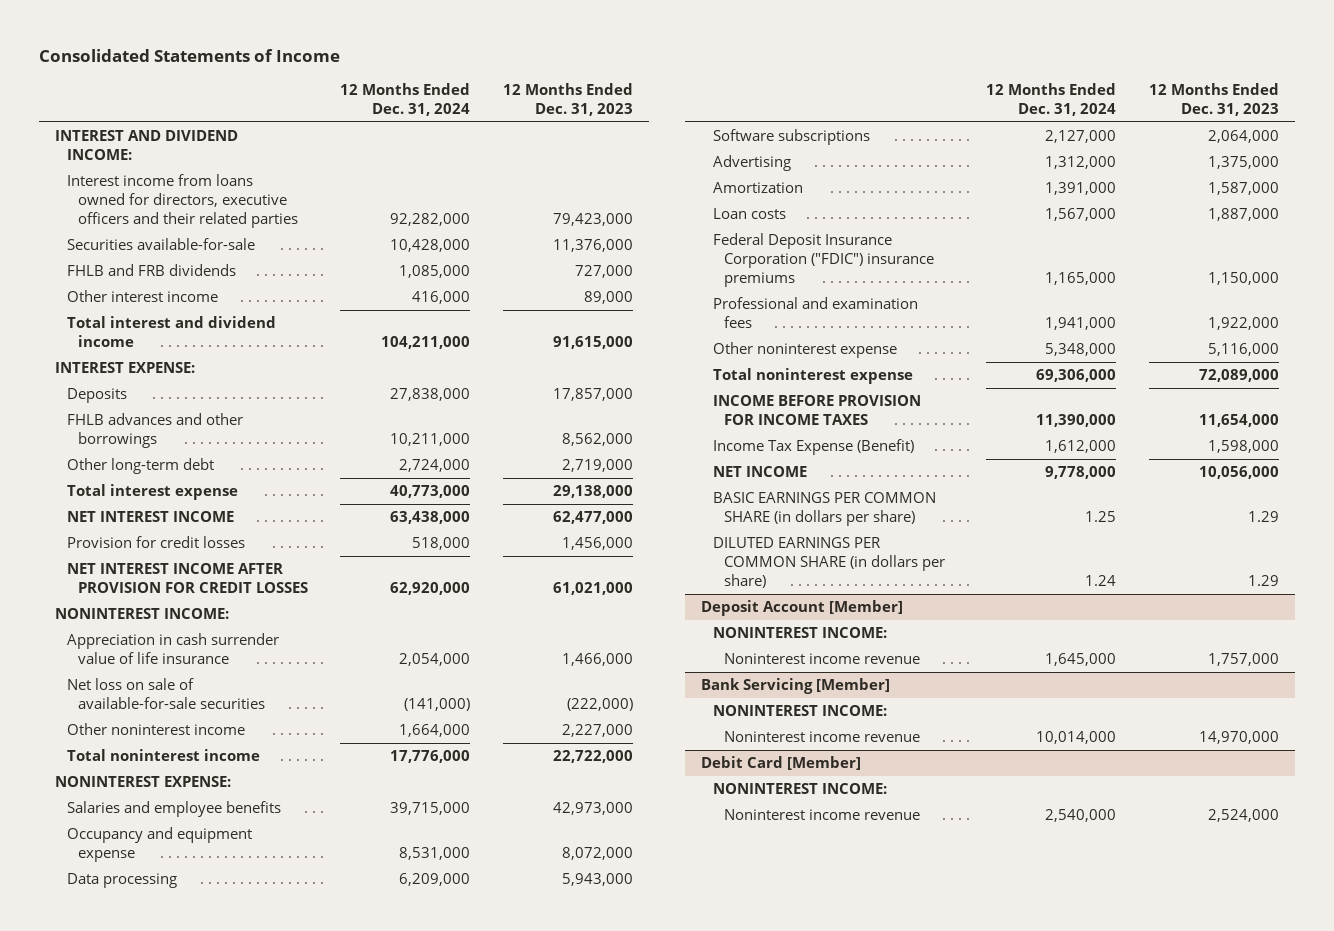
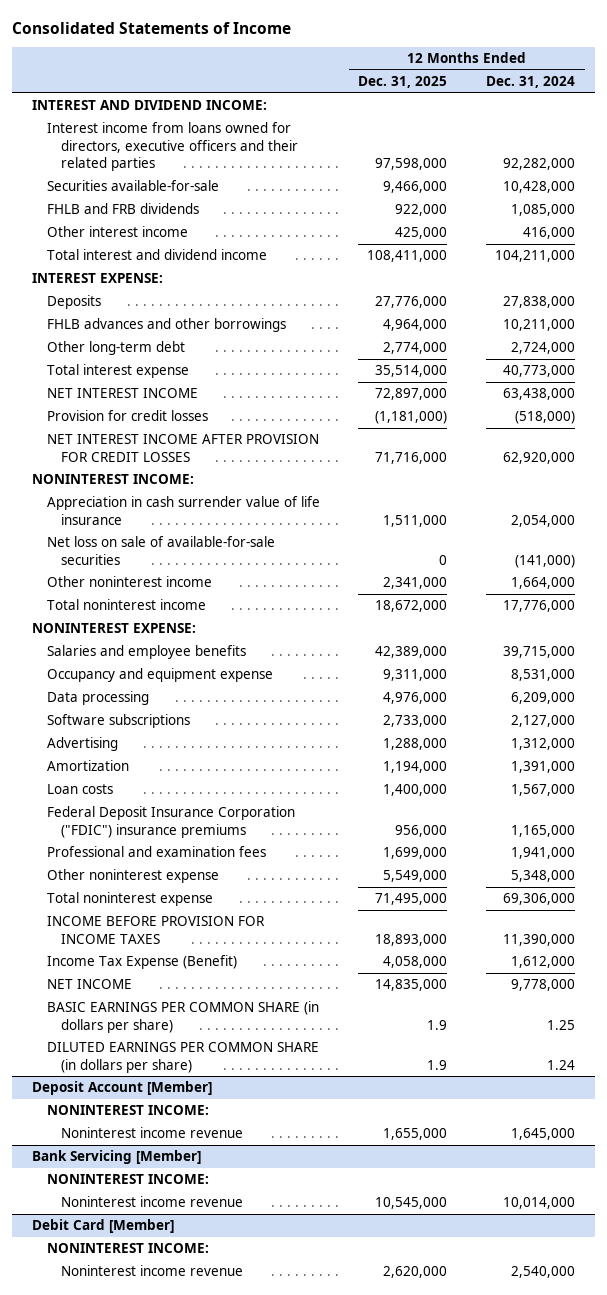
- | 12 Months Ended Dec. 31, 2024 | 12 Months Ended Dec. 31, 2023
+ | 12 Months Ended Dec. 31, 2025 | 12 Months Ended Dec. 31, 2024
- Provision for credit losses | 518,000 | 1,456,000
+ Provision for credit losses | (1,181,000) | (518,000)

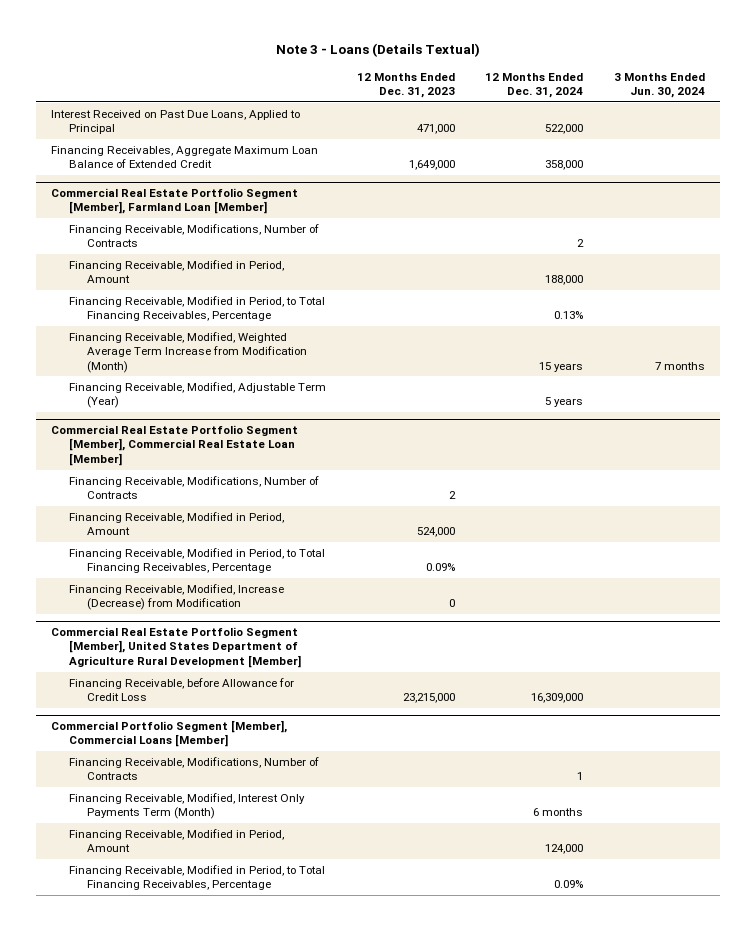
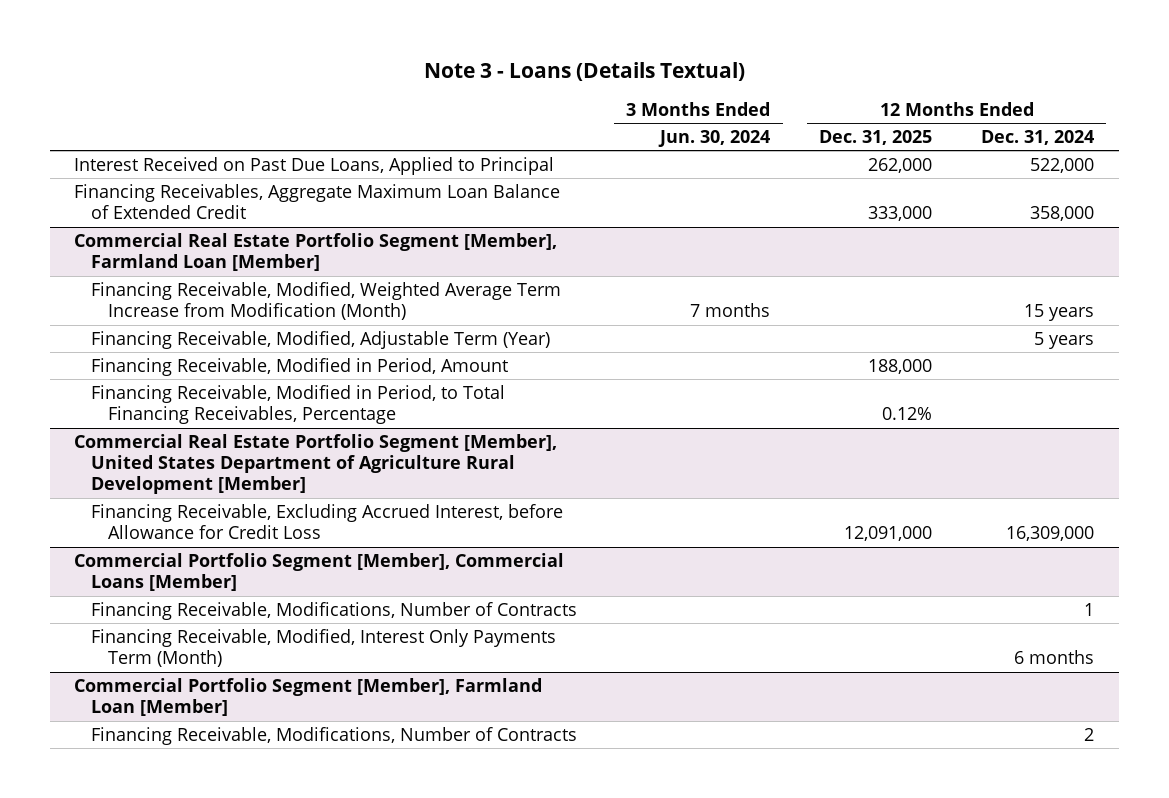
- | 12 Months Ended Dec. 31, 2023 | 12 Months Ended Dec. 31, 2024 | 3 Months Ended Jun. 30, 2024
+ | 3 Months Ended Jun. 30, 2024 | 12 Months Ended Dec. 31, 2025 | 12 Months Ended Dec. 31, 2024
@ Commercial Real Estate Portfolio Segment [Member], Farmland Loan [Member]
- Financing Receivable, Modifications, Number of Contracts | | 2 |
- Financing Receivable, Modified in Period, Amount | | 188,000 |
- Financing Receivable, Modified in Period, to Total Financing Receivables, Percentage | | 0.13% |
- Commercial Real Estate Portfolio Segment [Member], Commercial Real Estate Loan [Member]
- Financing Receivable, Modifications, Number of Contracts | 2 | |
- Financing Receivable, Modified, Increase (Decrease) from Modification | 0 | |
@ Commercial Real Estate Portfolio Segment [Member], United States Department of Agriculture Rural Development [Member]
- Financing Receivable, before Allowance for Credit Loss | 23,215,000 | 16,309,000 |
+ Financing Receivable, Excluding Accrued Interest, before Allowance for Credit Loss | | 12,091,000 | 16,309,000
@ Commercial Portfolio Segment [Member], Commercial Loans [Member]
- Financing Receivable, Modified in Period, Amount | | 124,000 |
- Financing Receivable, Modified in Period, to Total Financing Receivables, Percentage | | 0.09% |
+ Commercial Portfolio Segment [Member], Farmland Loan [Member]
+ Financing Receivable, Modifications, Number of Contracts | | | 2

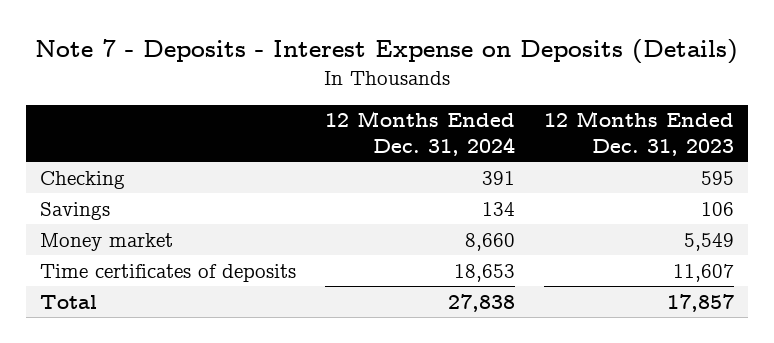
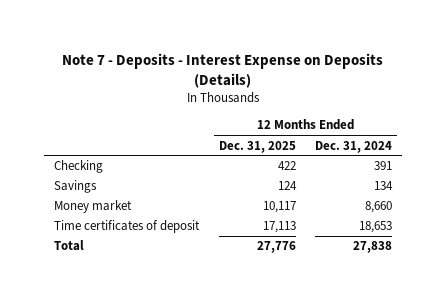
- | 12 Months Ended Dec. 31, 2024 | 12 Months Ended Dec. 31, 2023
+ | 12 Months Ended Dec. 31, 2025 | 12 Months Ended Dec. 31, 2024
- Time certificates of deposits | 18,653 | 11,607
+ Time certificates of deposit | 17,113 | 18,653

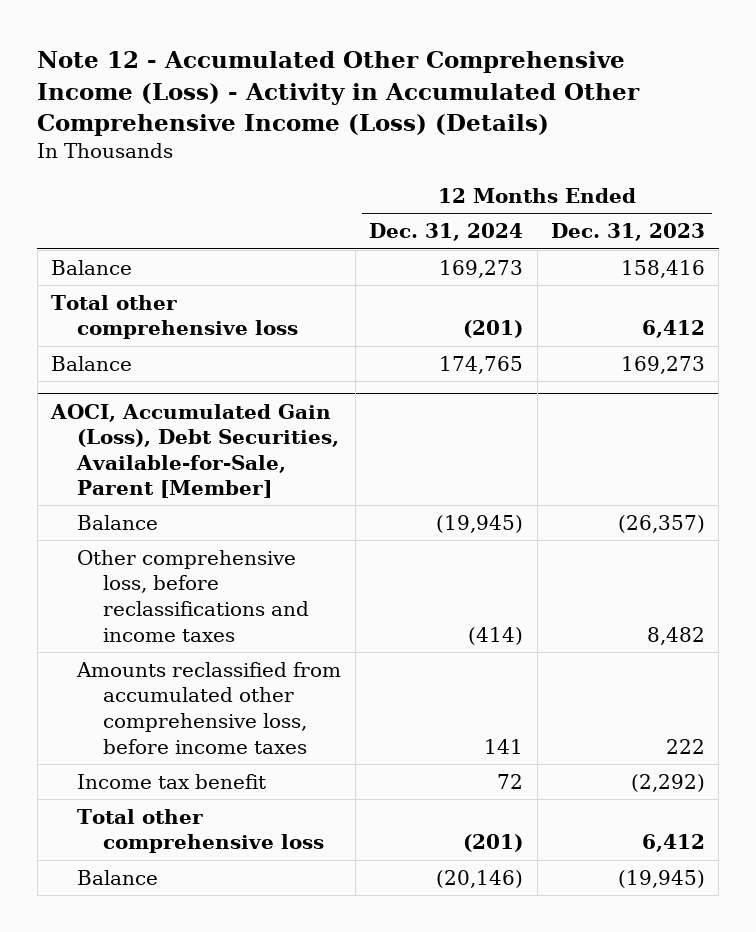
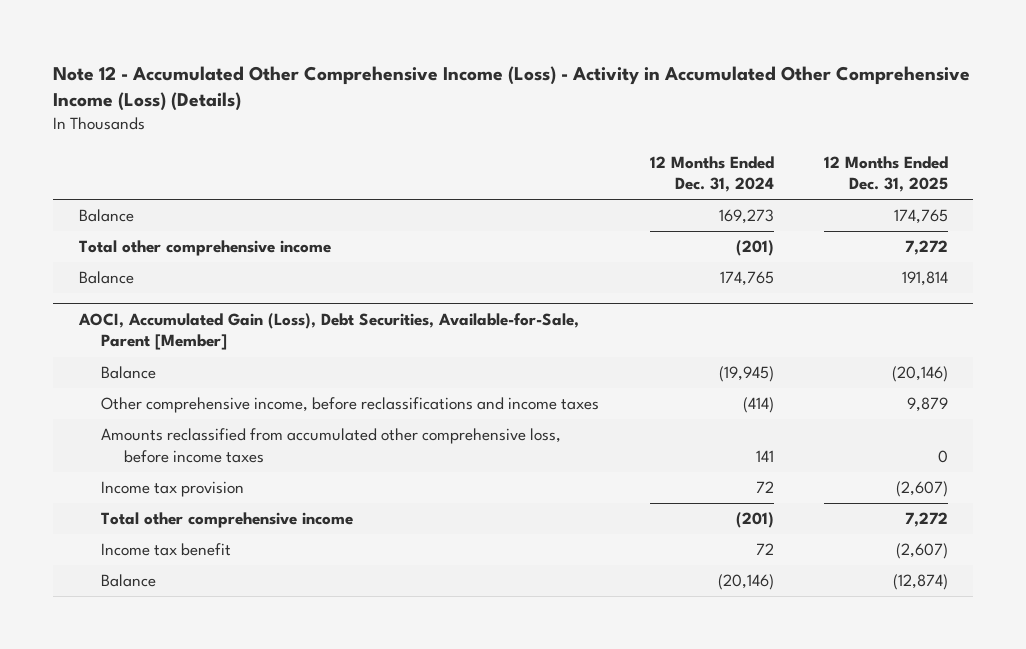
- | 12 Months Ended Dec. 31, 2024 | 12 Months Ended Dec. 31, 2023
+ | 12 Months Ended Dec. 31, 2024 | 12 Months Ended Dec. 31, 2025
- Total other comprehensive loss | (201) | 6,412
+ Total other comprehensive income | (201) | 7,272
@ AOCI, Accumulated Gain (Loss), Debt Securities, Available-for-Sale, Parent [Member]
- Other comprehensive loss, before reclassifications and income taxes | (414) | 8,482
+ Other comprehensive income, before reclassifications and income taxes | (414) | 9,879
+ Income tax provision | 72 | (2,607)
+ Total other comprehensive income | (201) | 7,272
- Total other comprehensive loss | (201) | 6,412

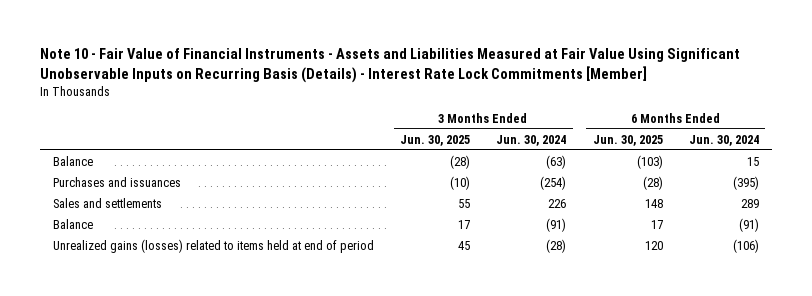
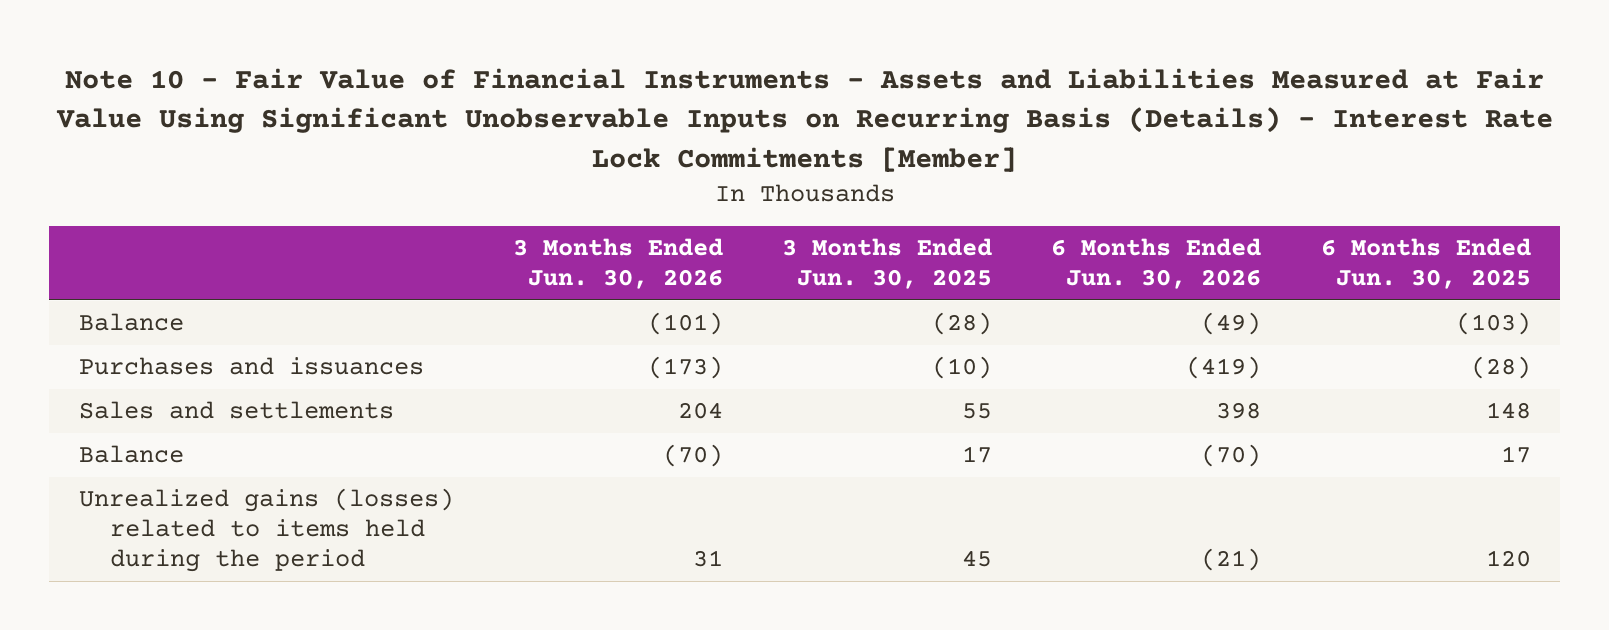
- | 3 Months Ended Jun. 30, 2025 | 3 Months Ended Jun. 30, 2024 | 6 Months Ended Jun. 30, 2025 | 6 Months Ended Jun. 30, 2024
+ | 3 Months Ended Jun. 30, 2026 | 3 Months Ended Jun. 30, 2025 | 6 Months Ended Jun. 30, 2026 | 6 Months Ended Jun. 30, 2025
- Unrealized gains (losses) related to items held at end of period | 45 | (28) | 120 | (106)
+ Unrealized gains (losses) related to items held during the period | 31 | 45 | (21) | 120

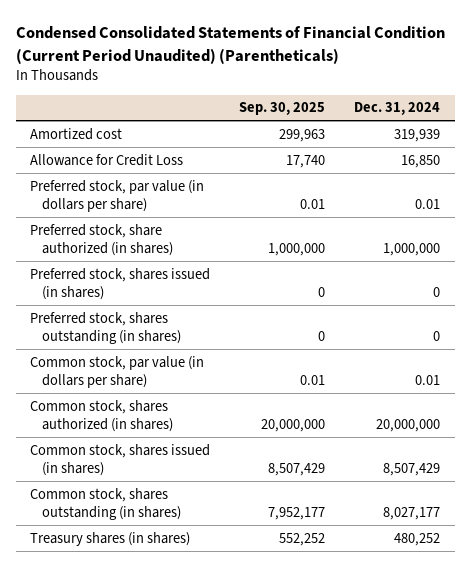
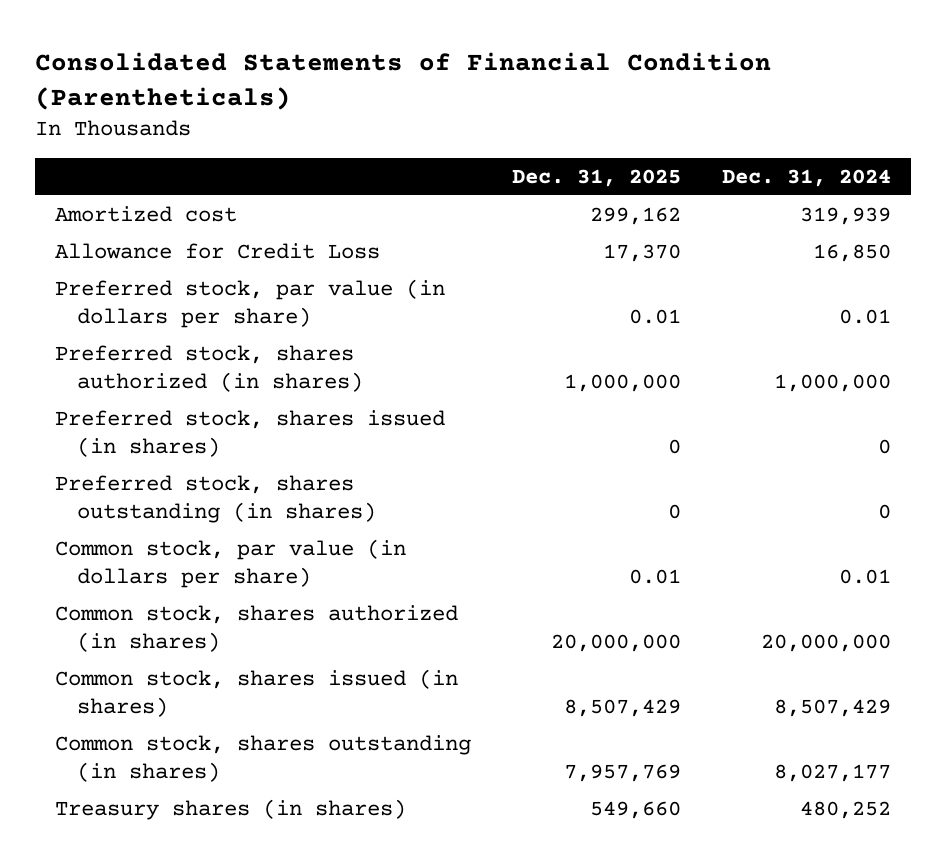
- Condensed Consolidated Statements of Financial Condition (Current Period Unaudited) (Parentheticals)
+ Consolidated Statements of Financial Condition (Parentheticals)
- | Sep. 30, 2025 | Dec. 31, 2024
+ | Dec. 31, 2025 | Dec. 31, 2024
- Preferred stock, share authorized (in shares) | 1,000,000 | 1,000,000
+ Preferred stock, shares authorized (in shares) | 1,000,000 | 1,000,000

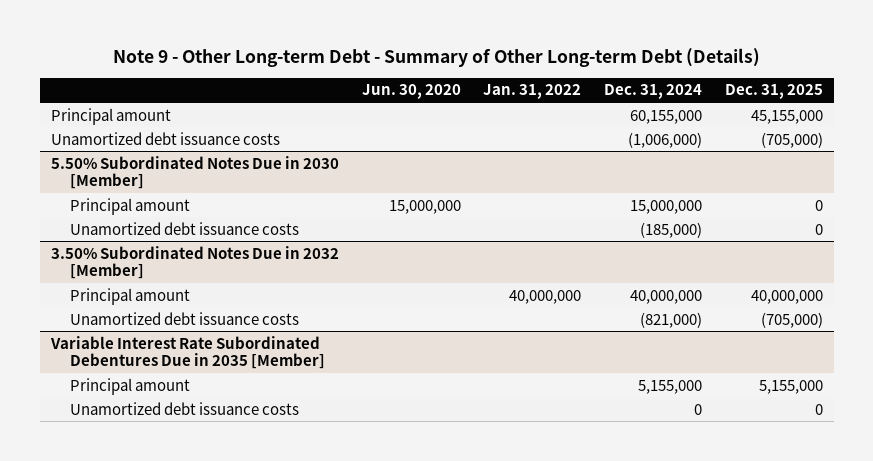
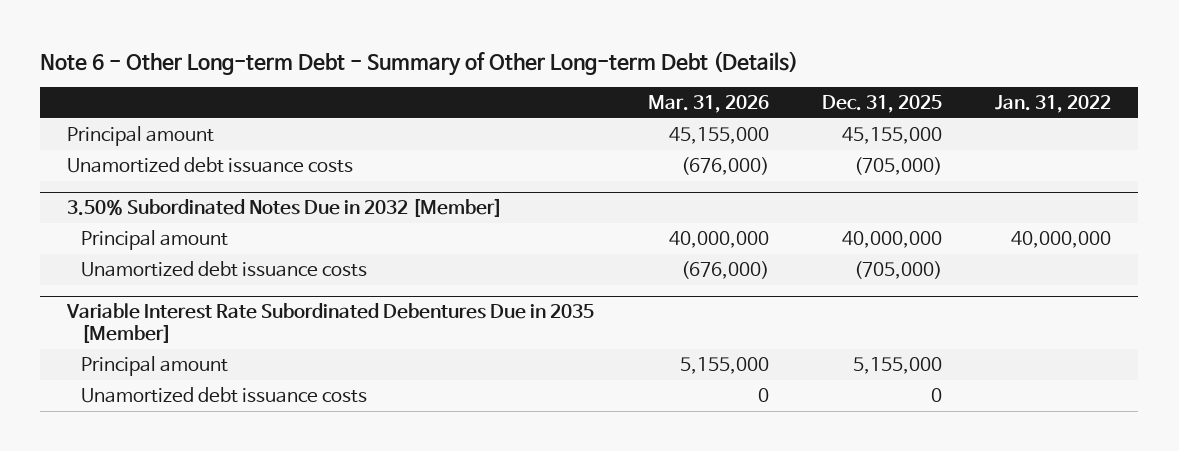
- Note 9 - Other Long-term Debt - Summary of Other Long-term Debt (Details)
+ Note 6 - Other Long-term Debt - Summary of Other Long-term Debt (Details)
- | Jun. 30, 2020 | Jan. 31, 2022 | Dec. 31, 2024 | Dec. 31, 2025
+ | Mar. 31, 2026 | Dec. 31, 2025 | Jan. 31, 2022
- 5.50% Subordinated Notes Due in 2030 [Member]
- Principal amount | 15,000,000 | | 15,000,000 | 0
- Unamortized debt issuance costs | | | (185,000) | 0

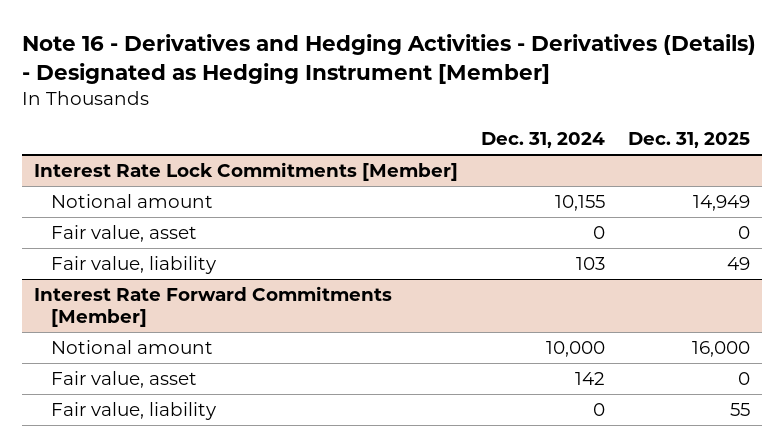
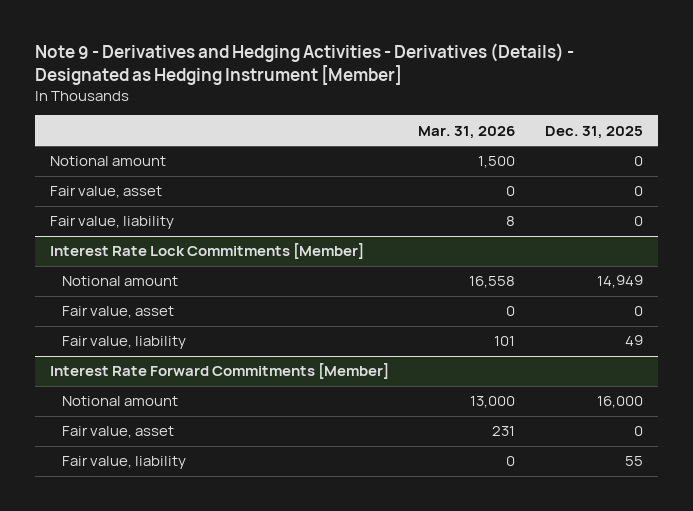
- Note 16 - Derivatives and Hedging Activities - Derivatives (Details) - Designated as Hedging Instrument [Member]
+ Note 9 - Derivatives and Hedging Activities - Derivatives (Details) - Designated as Hedging Instrument [Member]
- | Dec. 31, 2024 | Dec. 31, 2025
+ | Mar. 31, 2026 | Dec. 31, 2025
+ Notional amount | 1,500 | 0
+ Fair value, asset | 0 | 0
+ Fair value, liability | 8 | 0

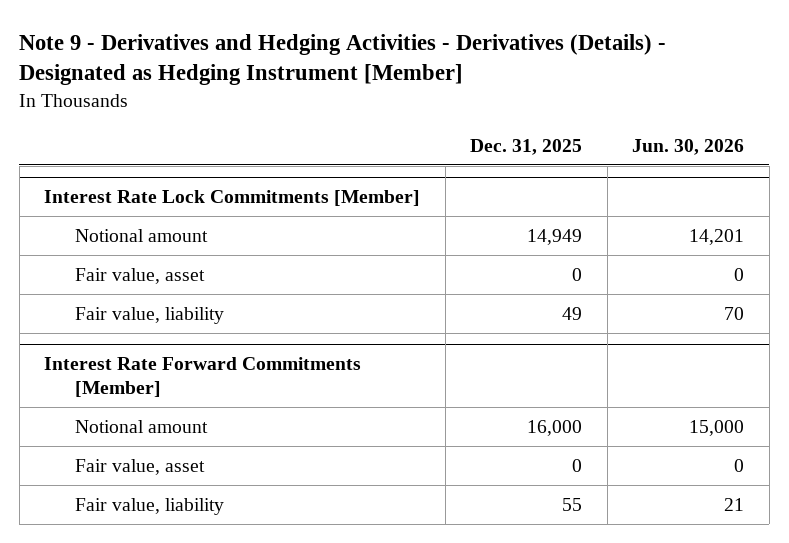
- | Mar. 31, 2026 | Dec. 31, 2025
+ | Dec. 31, 2025 | Jun. 30, 2026
- Notional amount | 1,500 | 0
- Fair value, asset | 0 | 0
- Fair value, liability | 8 | 0

